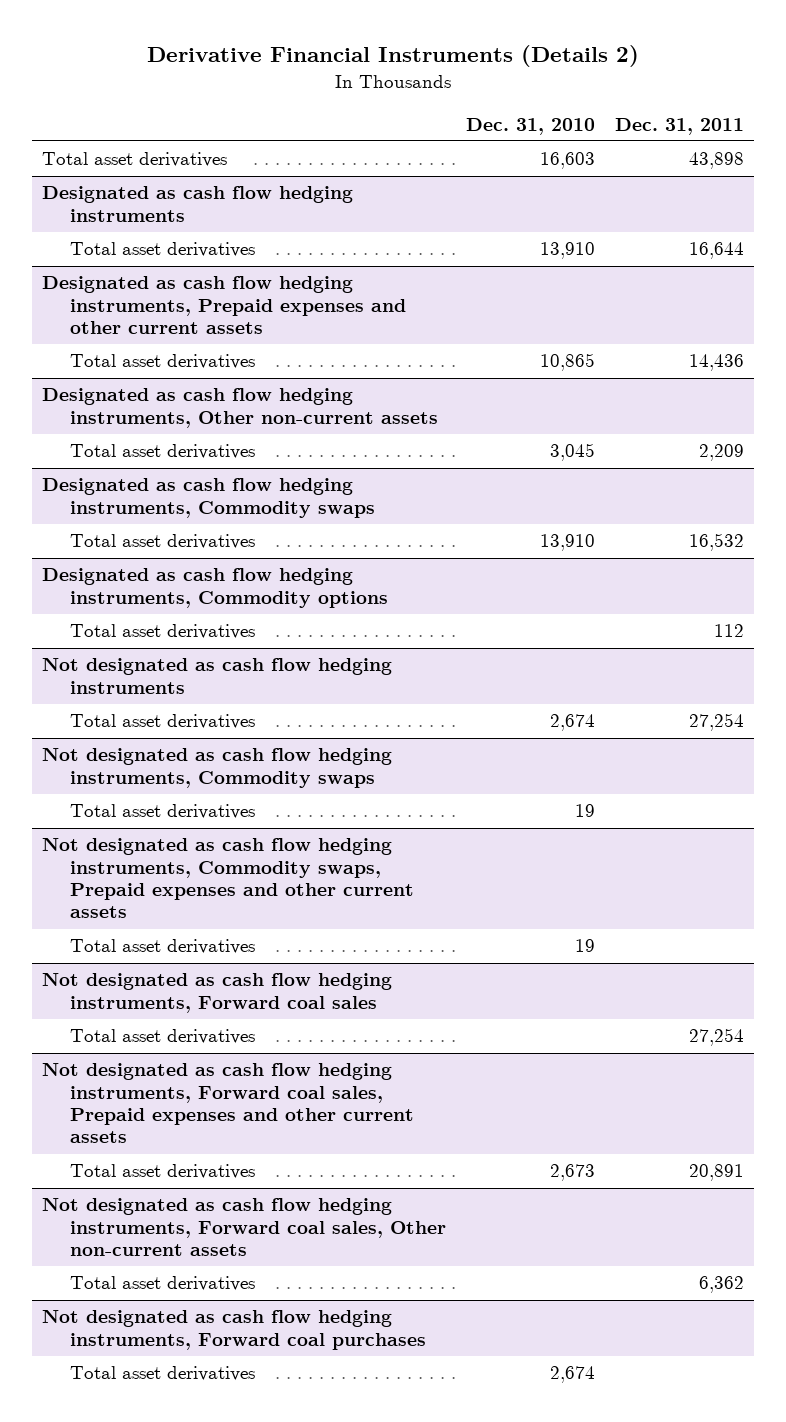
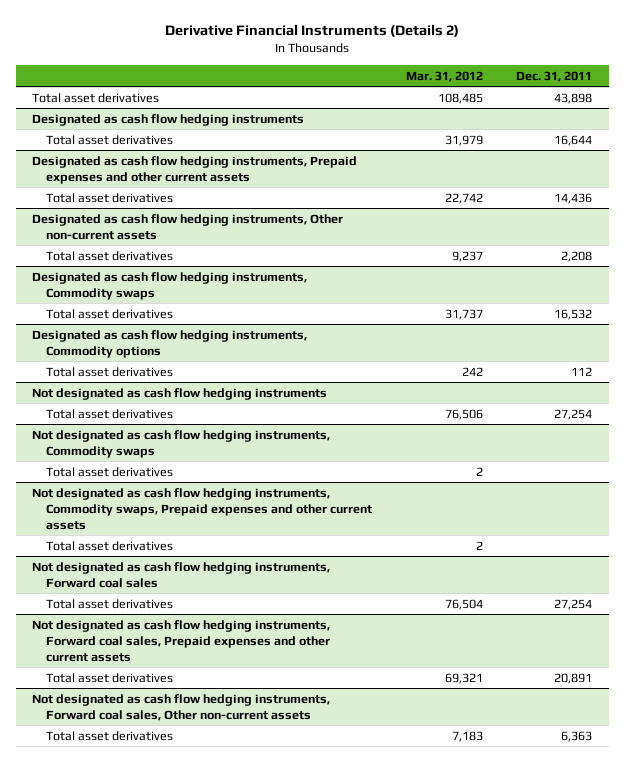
- | Dec. 31, 2010 | Dec. 31, 2011
+ | Mar. 31, 2012 | Dec. 31, 2011
@ Designated as cash flow hedging instruments, Other non-current assets
- Total asset derivatives | 3,045 | 2,209
+ Total asset derivatives | 9,237 | 2,208
@ Not designated as cash flow hedging instruments, Forward coal sales, Other non-current assets
- Total asset derivatives | | 6,362
- Not designated as cash flow hedging instruments, Forward coal purchases
- Total asset derivatives | 2,674 |
@ Not designated as cash flow hedging instruments, Forward coal sales, Other non-current assets
+ Total asset derivatives | 7,183 | 6,363

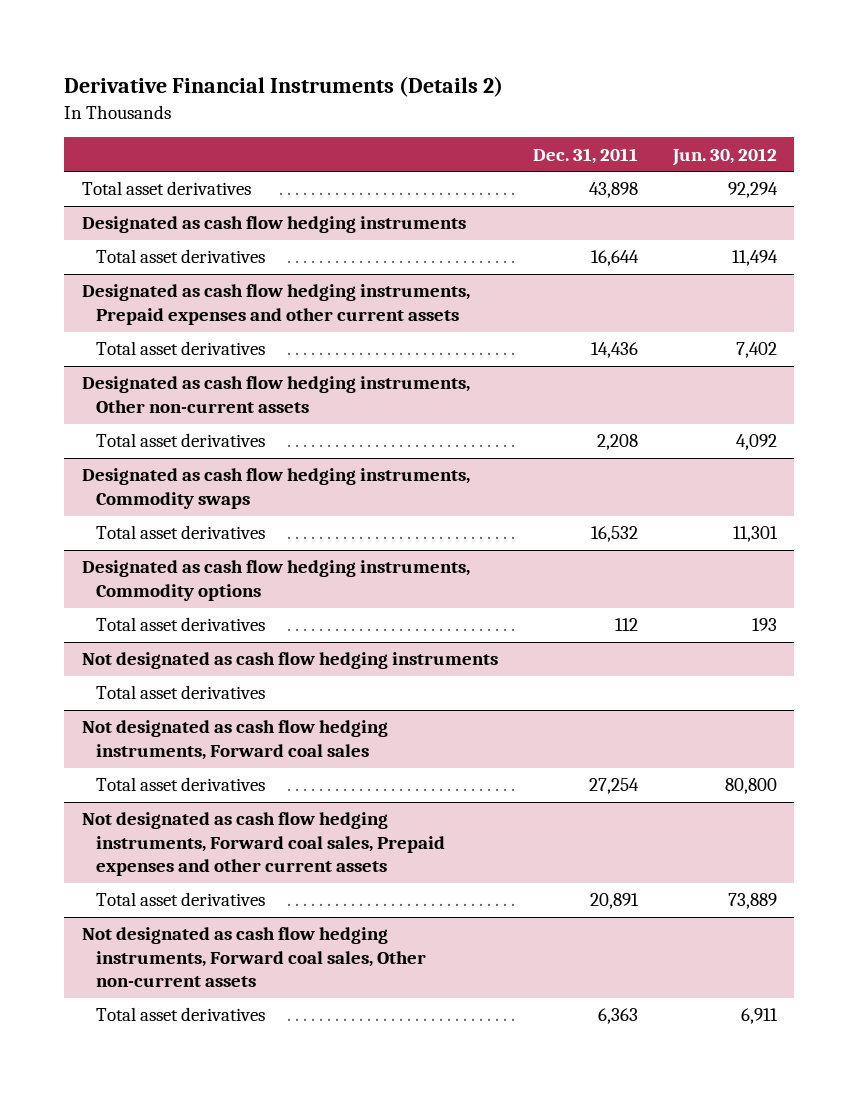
- | Mar. 31, 2012 | Dec. 31, 2011
+ | Dec. 31, 2011 | Jun. 30, 2012
@ Not designated as cash flow hedging instruments
- Total asset derivatives | 76,506 | 27,254
- Not designated as cash flow hedging instruments, Commodity swaps
- Not designated as cash flow hedging instruments, Commodity swaps, Prepaid expenses and other current assets
- Total asset derivatives | 2 |

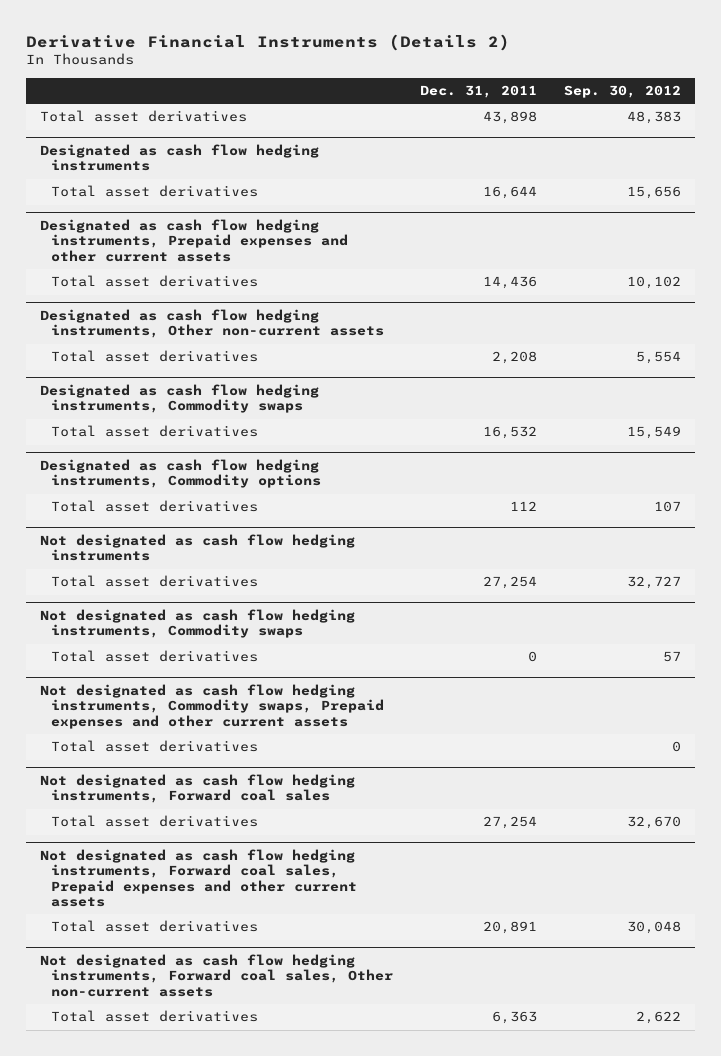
- | Dec. 31, 2011 | Jun. 30, 2012
+ | Dec. 31, 2011 | Sep. 30, 2012
@ Not designated as cash flow hedging instruments
+ Total asset derivatives | 27,254 | 32,727
+ Not designated as cash flow hedging instruments, Commodity swaps
+ Total asset derivatives | 0 | 57
+ Not designated as cash flow hedging instruments, Commodity swaps, Prepaid expenses and other current assets

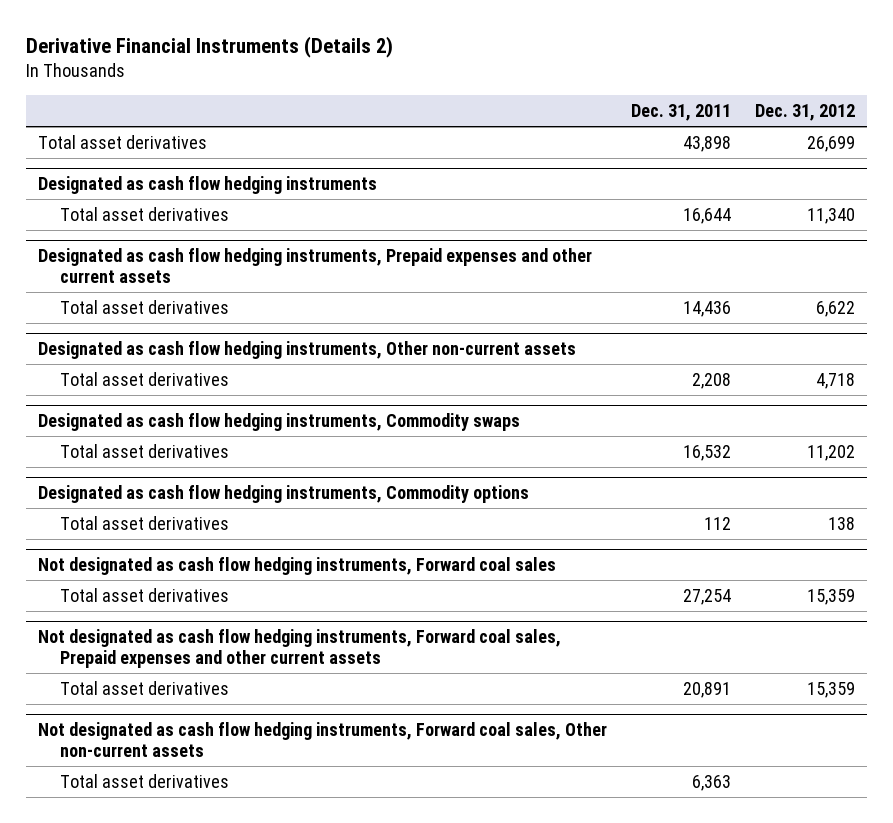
- | Dec. 31, 2011 | Sep. 30, 2012
+ | Dec. 31, 2011 | Dec. 31, 2012
- Not designated as cash flow hedging instruments
- Total asset derivatives | 27,254 | 32,727
- Not designated as cash flow hedging instruments, Commodity swaps
- Total asset derivatives | 0 | 57
- Not designated as cash flow hedging instruments, Commodity swaps, Prepaid expenses and other current assets
- Total asset derivatives | | 0

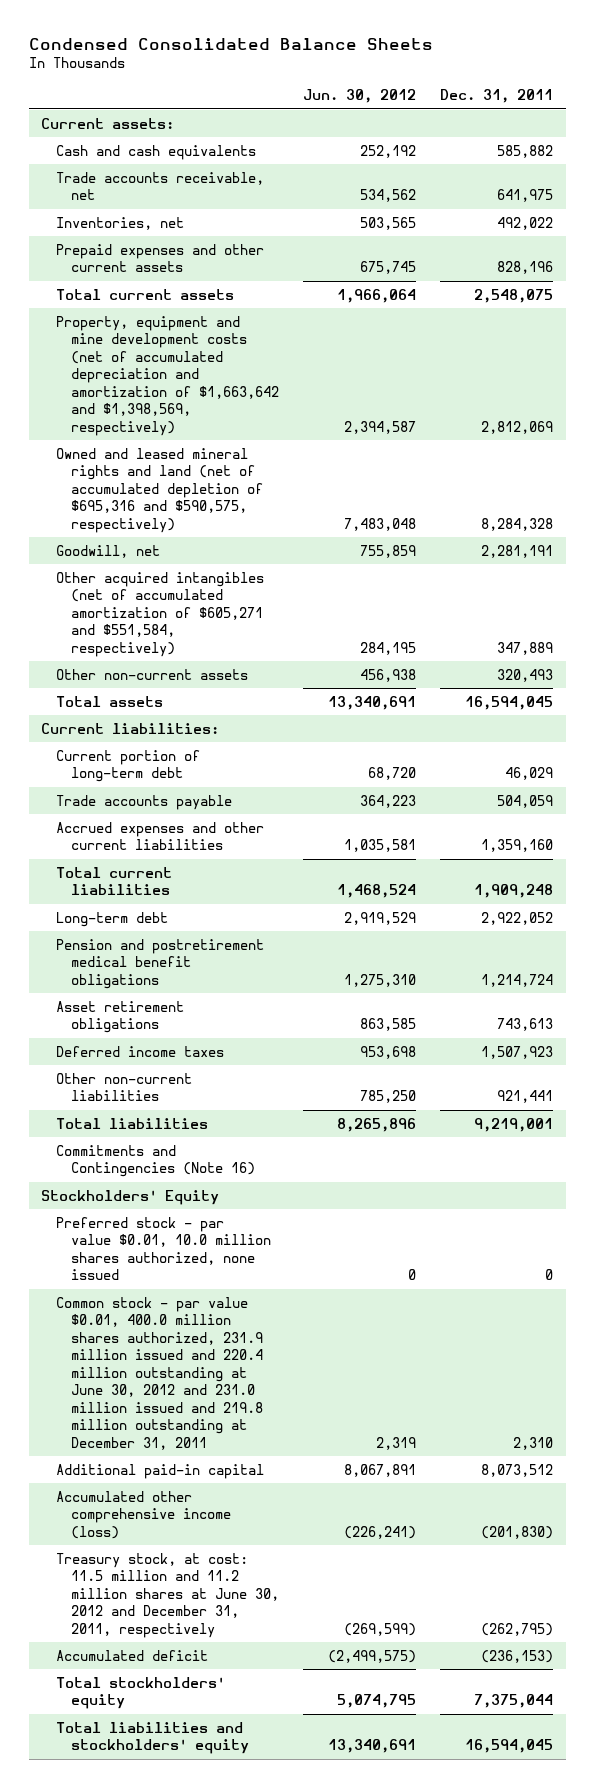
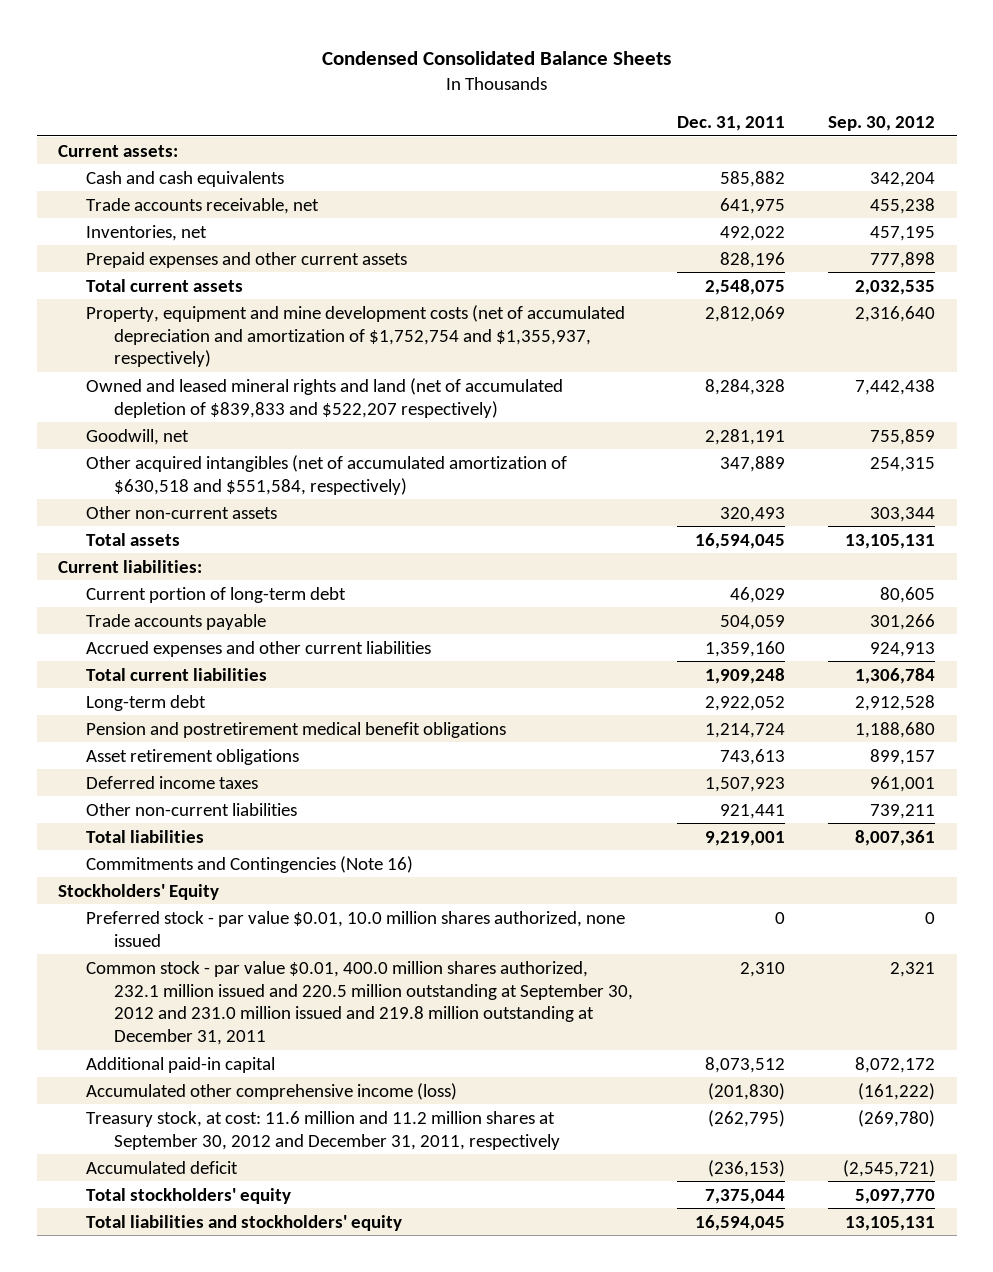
- | Jun. 30, 2012 | Dec. 31, 2011
+ | Dec. 31, 2011 | Sep. 30, 2012
- Property, equipment and mine development costs (net of accumulated depreciation and amortization of $1,663,642 and $1,398,569, respectively) | 2,394,587 | 2,812,069
- Owned and leased mineral rights and land (net of accumulated depletion of $695,316 and $590,575, respectively) | 7,483,048 | 8,284,328
+ Property, equipment and mine development costs (net of accumulated depreciation and amortization of $1,752,754 and $1,355,937, respectively) | 2,812,069 | 2,316,640
+ Owned and leased mineral rights and land (net of accumulated depletion of $839,833 and $522,207 respectively) | 8,284,328 | 7,442,438
- Other acquired intangibles (net of accumulated amortization of $605,271 and $551,584, respectively) | 284,195 | 347,889
+ Other acquired intangibles (net of accumulated amortization of $630,518 and $551,584, respectively) | 347,889 | 254,315
- Common stock - par value $0.01, 400.0 million shares authorized, 231.9 million issued and 220.4 million outstanding at June 30, 2012 and 231.0 million issued and 219.8 million outstanding at December 31, 2011 | 2,319 | 2,310
+ Common stock - par value $0.01, 400.0 million shares authorized, 232.1 million issued and 220.5 million outstanding at September 30, 2012 and 231.0 million issued and 219.8 million outstanding at December 31, 2011 | 2,310 | 2,321
- Treasury stock, at cost: 11.5 million and 11.2 million shares at June 30, 2012 and December 31, 2011, respectively | (269,599) | (262,795)
+ Treasury stock, at cost: 11.6 million and 11.2 million shares at September 30, 2012 and December 31, 2011, respectively | (262,795) | (269,780)

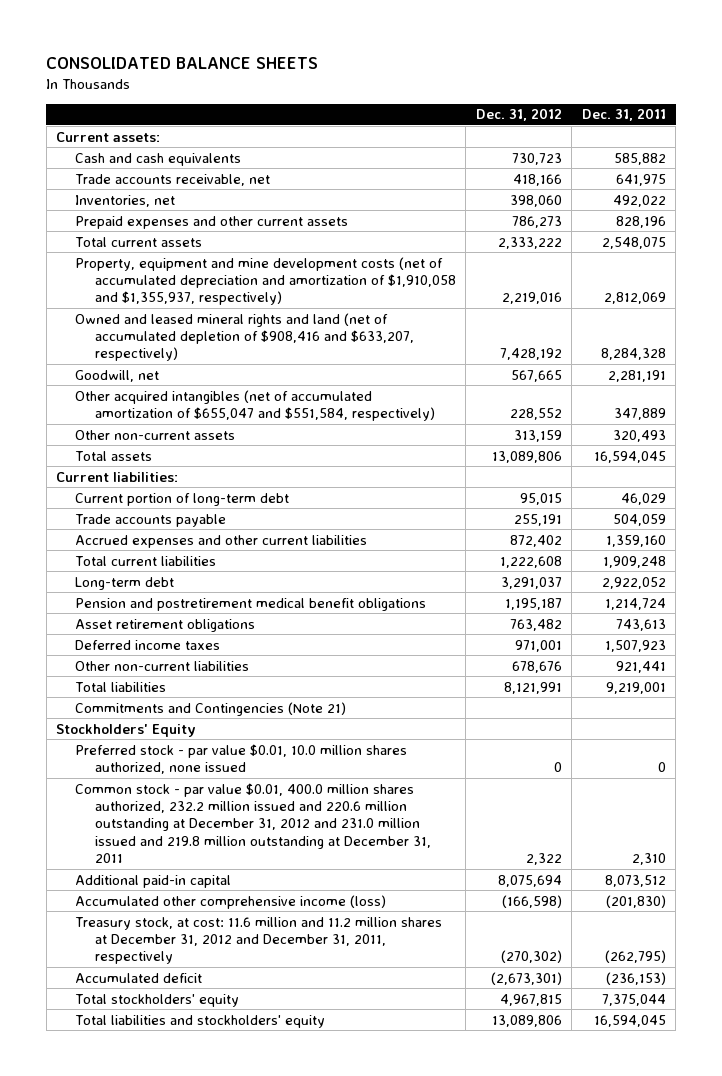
- Condensed Consolidated Balance Sheets
+ CONSOLIDATED BALANCE SHEETS
- | Dec. 31, 2011 | Sep. 30, 2012
+ | Dec. 31, 2012 | Dec. 31, 2011
- Property, equipment and mine development costs (net of accumulated depreciation and amortization of $1,752,754 and $1,355,937, respectively) | 2,812,069 | 2,316,640
- Owned and leased mineral rights and land (net of accumulated depletion of $839,833 and $522,207 respectively) | 8,284,328 | 7,442,438
+ Property, equipment and mine development costs (net of accumulated depreciation and amortization of $1,910,058 and $1,355,937, respectively) | 2,219,016 | 2,812,069
+ Owned and leased mineral rights and land (net of accumulated depletion of $908,416 and $633,207, respectively) | 7,428,192 | 8,284,328
- Other acquired intangibles (net of accumulated amortization of $630,518 and $551,584, respectively) | 347,889 | 254,315
+ Other acquired intangibles (net of accumulated amortization of $655,047 and $551,584, respectively) | 228,552 | 347,889
- Commitments and Contingencies (Note 16)
+ Commitments and Contingencies (Note 21)
- Common stock - par value $0.01, 400.0 million shares authorized, 232.1 million issued and 220.5 million outstanding at September 30, 2012 and 231.0 million issued and 219.8 million outstanding at December 31, 2011 | 2,310 | 2,321
+ Common stock - par value $0.01, 400.0 million shares authorized, 232.2 million issued and 220.6 million outstanding at December 31, 2012 and 231.0 million issued and 219.8 million outstanding at December 31, 2011 | 2,322 | 2,310
- Treasury stock, at cost: 11.6 million and 11.2 million shares at September 30, 2012 and December 31, 2011, respectively | (262,795) | (269,780)
+ Treasury stock, at cost: 11.6 million and 11.2 million shares at December 31, 2012 and December 31, 2011, respectively | (270,302) | (262,795)

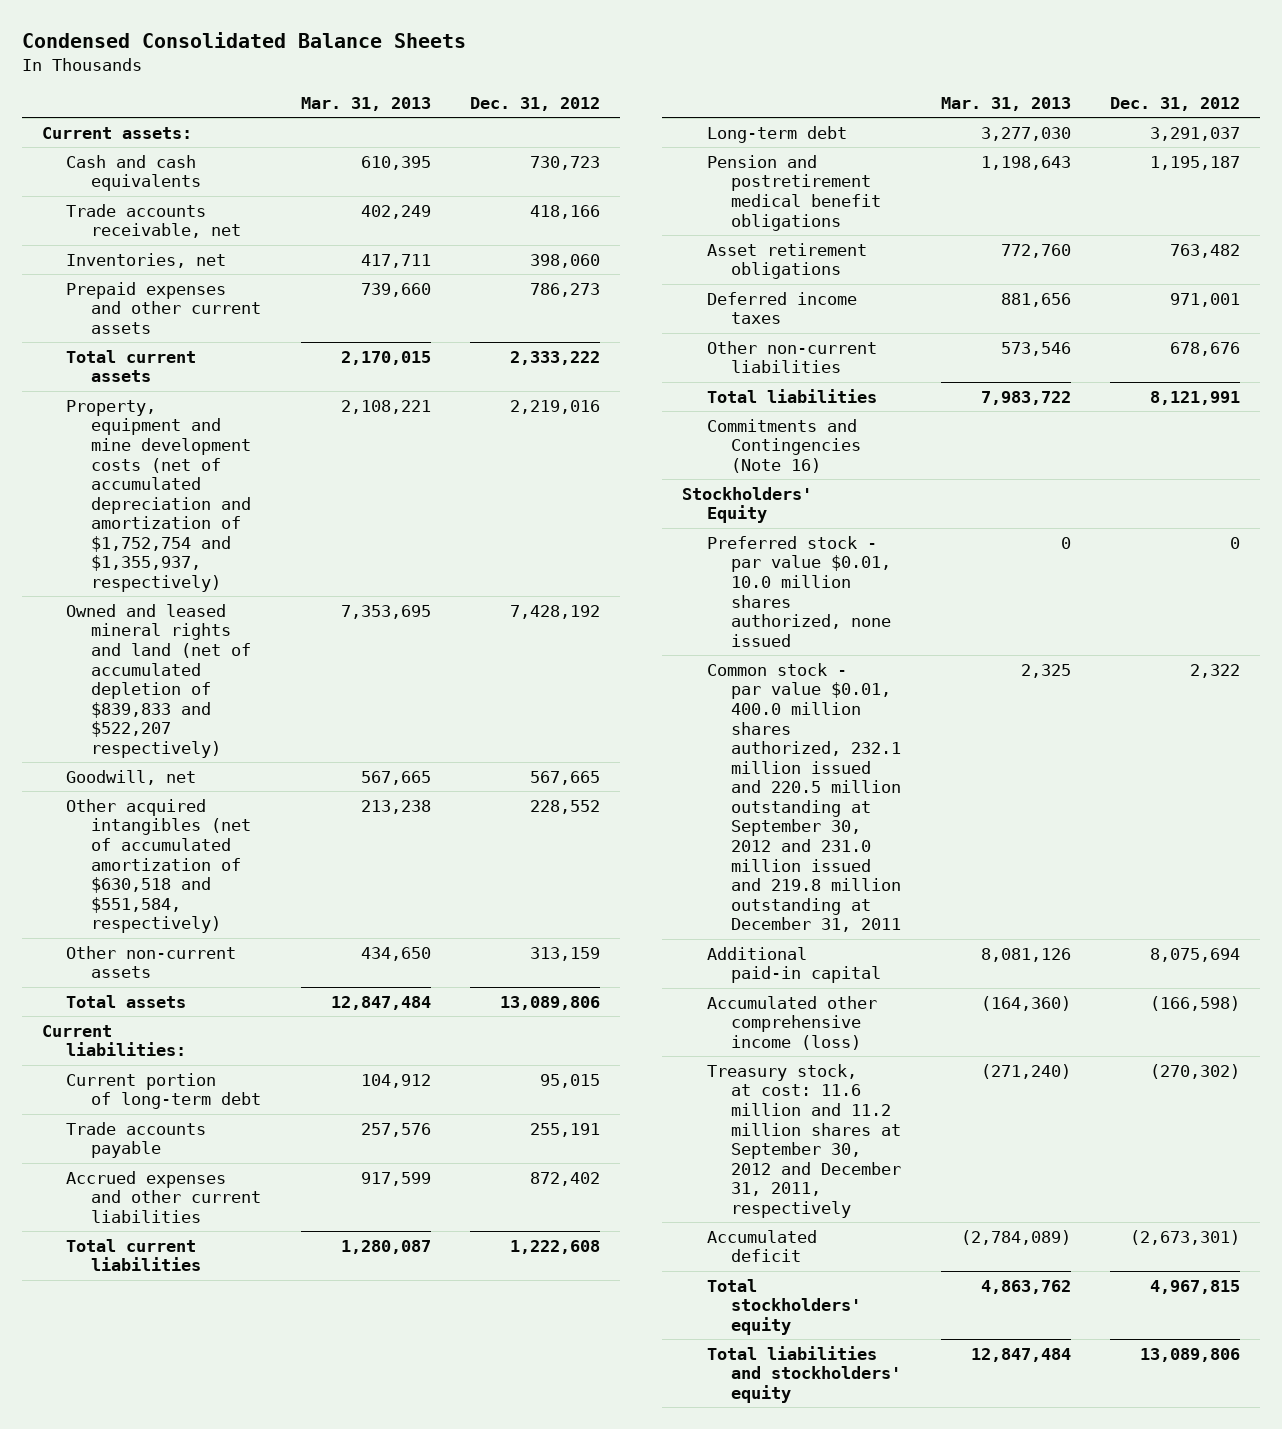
- CONSOLIDATED BALANCE SHEETS
+ Condensed Consolidated Balance Sheets
- | Dec. 31, 2012 | Dec. 31, 2011
+ | Mar. 31, 2013 | Dec. 31, 2012
- Property, equipment and mine development costs (net of accumulated depreciation and amortization of $1,910,058 and $1,355,937, respectively) | 2,219,016 | 2,812,069
- Owned and leased mineral rights and land (net of accumulated depletion of $908,416 and $633,207, respectively) | 7,428,192 | 8,284,328
+ Property, equipment and mine development costs (net of accumulated depreciation and amortization of $1,752,754 and $1,355,937, respectively) | 2,108,221 | 2,219,016
+ Owned and leased mineral rights and land (net of accumulated depletion of $839,833 and $522,207 respectively) | 7,353,695 | 7,428,192
- Other acquired intangibles (net of accumulated amortization of $655,047 and $551,584, respectively) | 228,552 | 347,889
+ Other acquired intangibles (net of accumulated amortization of $630,518 and $551,584, respectively) | 213,238 | 228,552
- Commitments and Contingencies (Note 21)
+ Commitments and Contingencies (Note 16)
- Common stock - par value $0.01, 400.0 million shares authorized, 232.2 million issued and 220.6 million outstanding at December 31, 2012 and 231.0 million issued and 219.8 million outstanding at December 31, 2011 | 2,322 | 2,310
+ Common stock - par value $0.01, 400.0 million shares authorized, 232.1 million issued and 220.5 million outstanding at September 30, 2012 and 231.0 million issued and 219.8 million outstanding at December 31, 2011 | 2,325 | 2,322
- Treasury stock, at cost: 11.6 million and 11.2 million shares at December 31, 2012 and December 31, 2011, respectively | (270,302) | (262,795)
+ Treasury stock, at cost: 11.6 million and 11.2 million shares at September 30, 2012 and December 31, 2011, respectively | (271,240) | (270,302)

